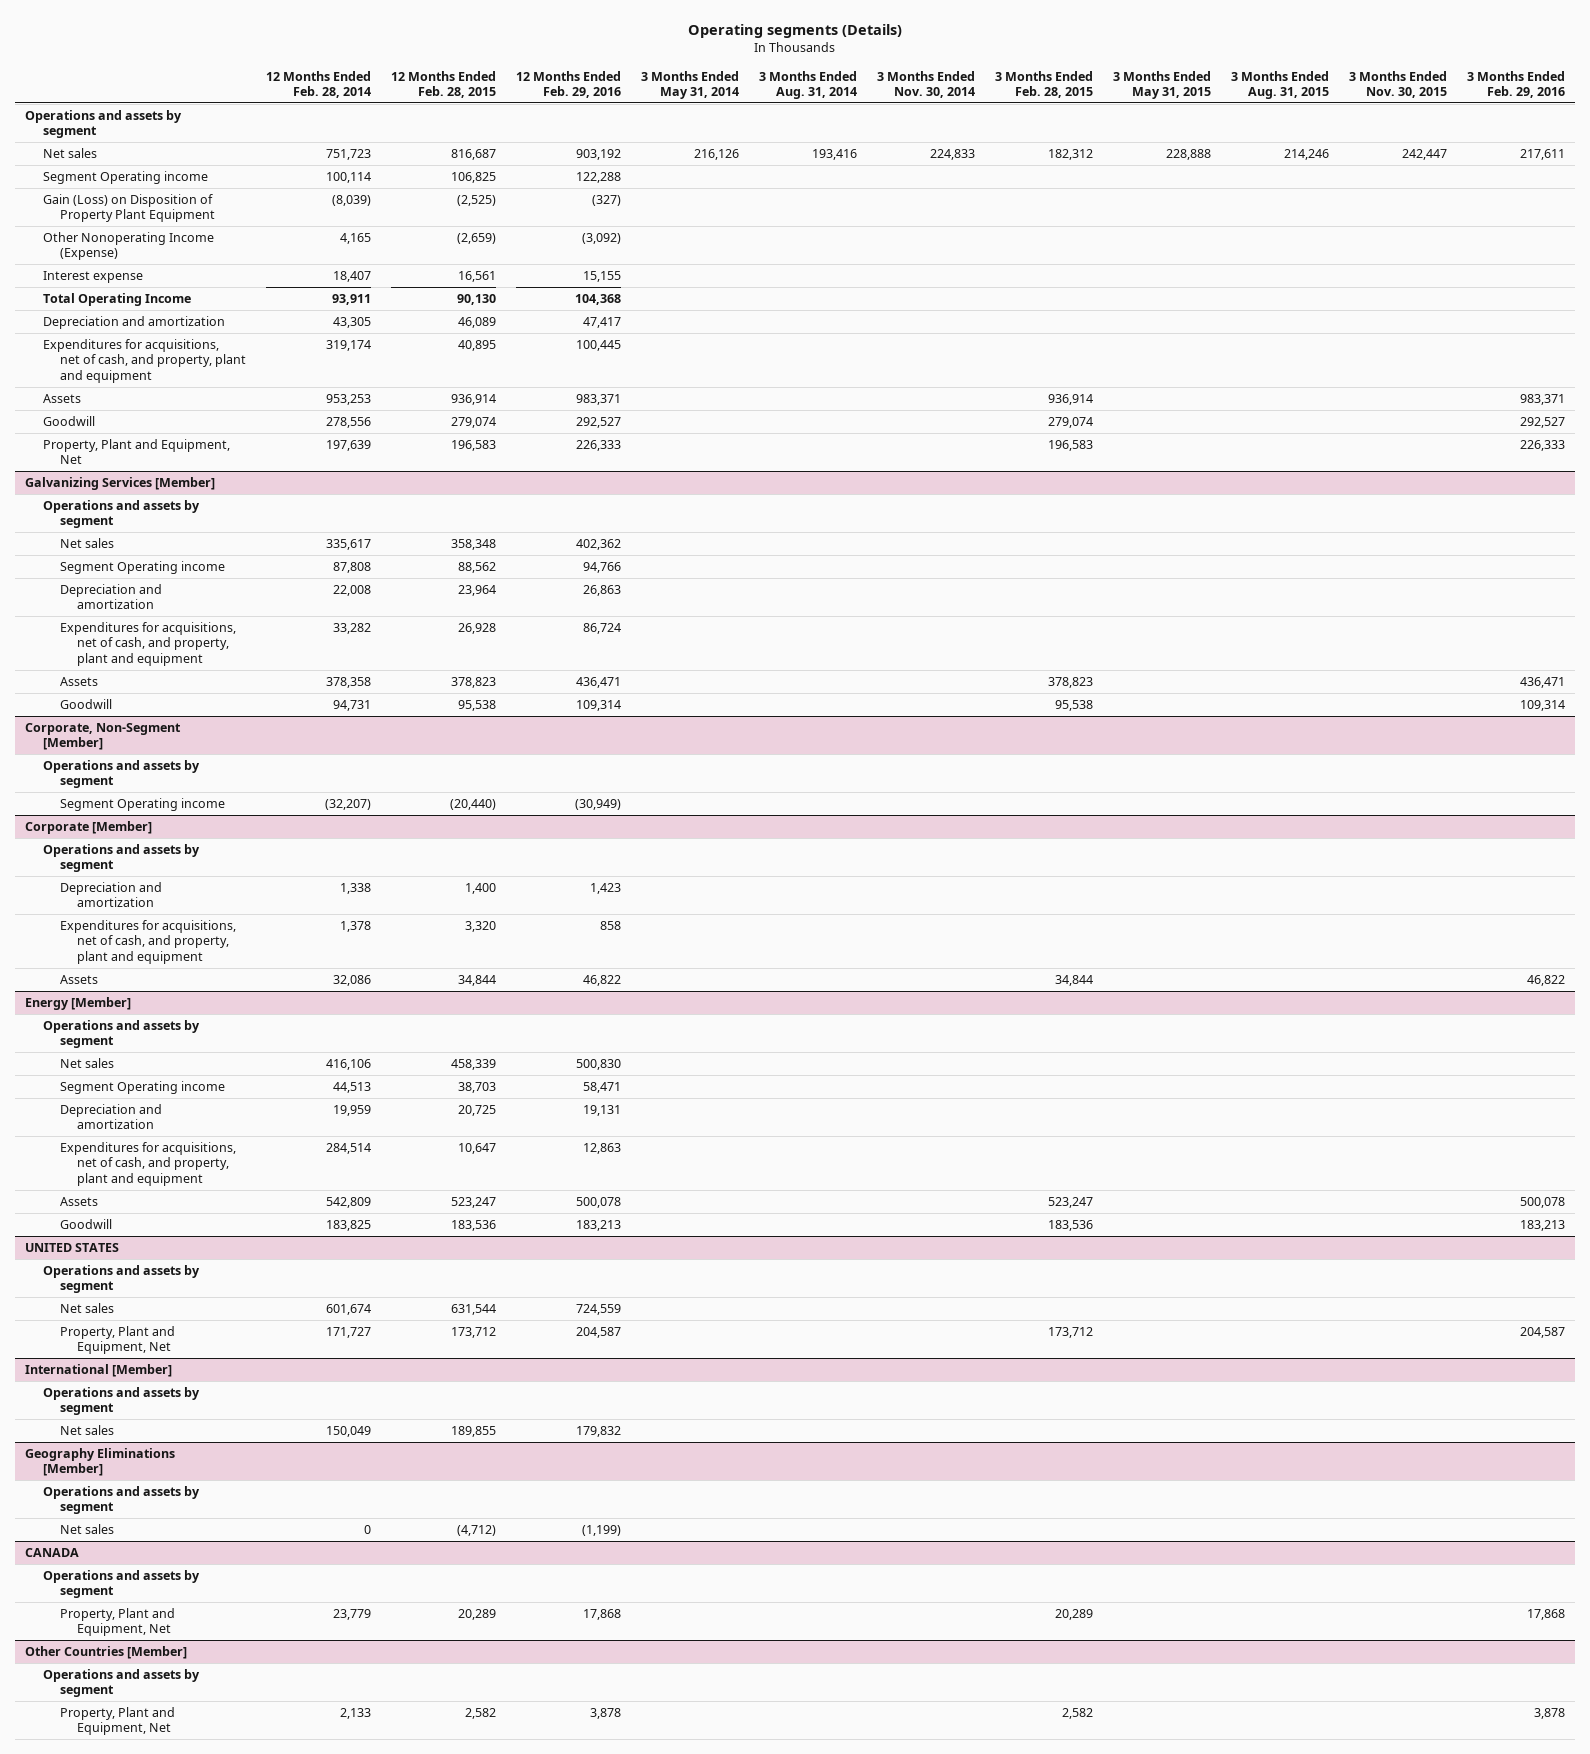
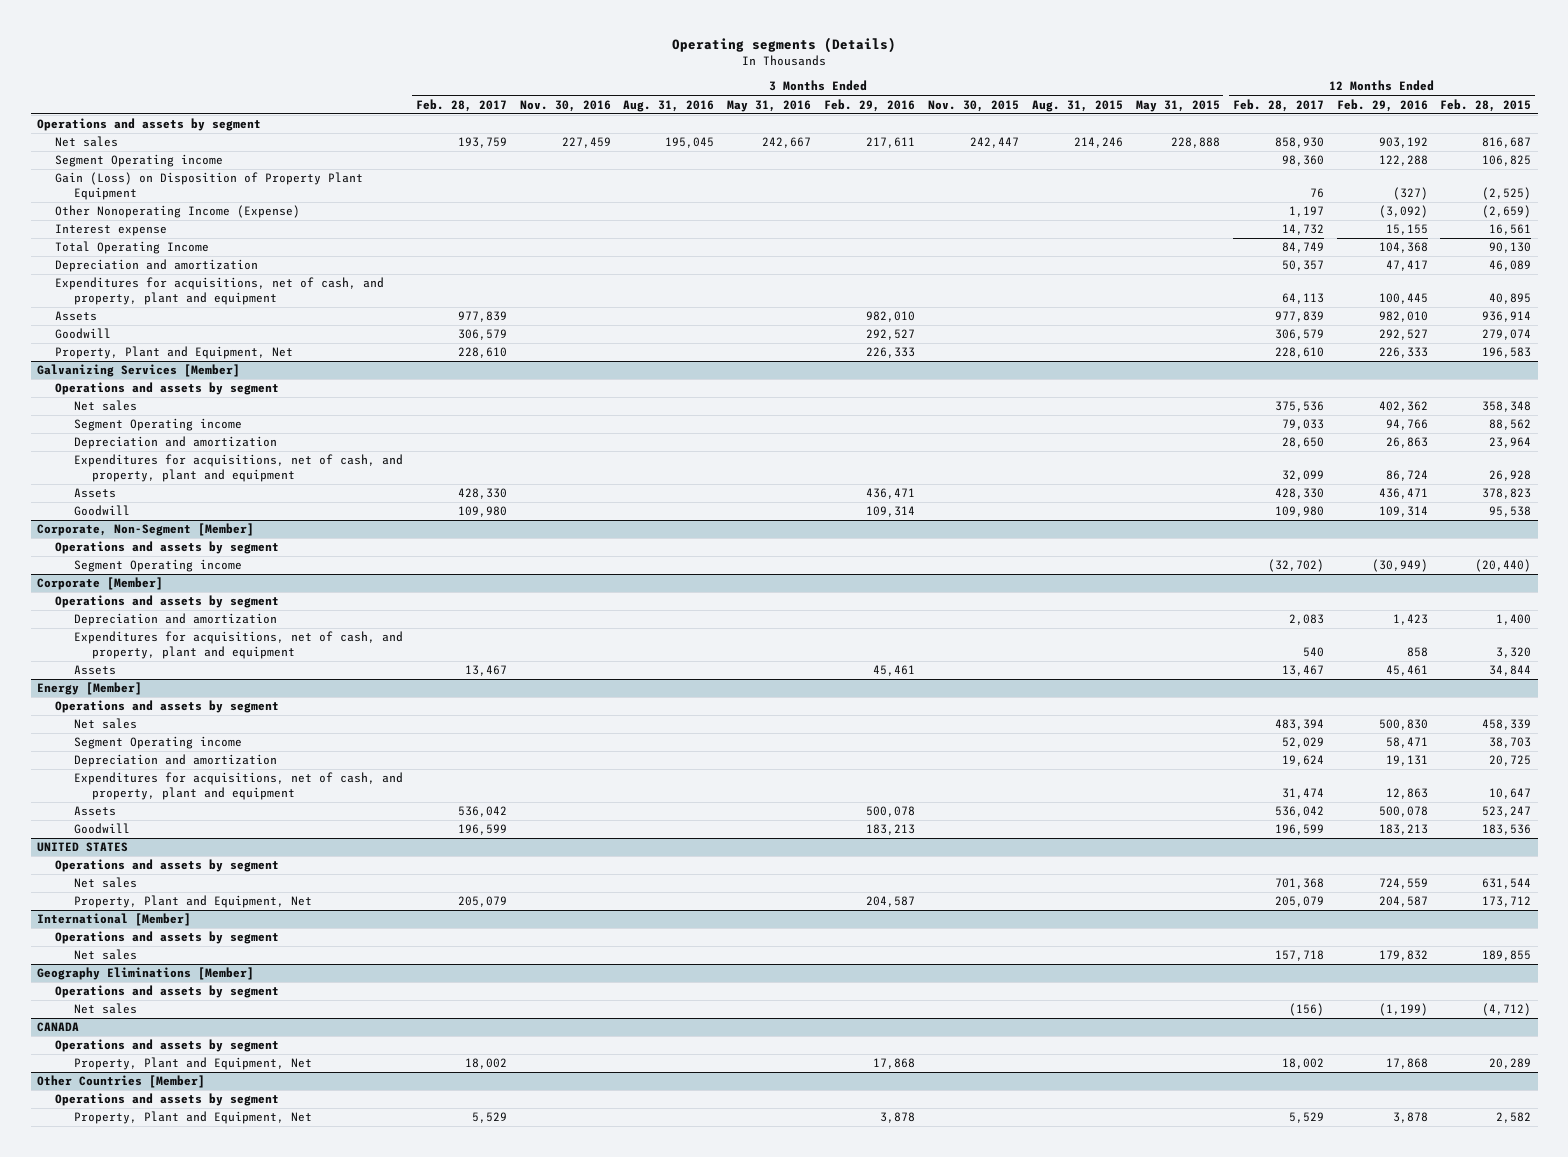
- | 12 Months Ended Feb. 28, 2014 | 12 Months Ended Feb. 28, 2015 | 12 Months Ended Feb. 29, 2016 | 3 Months Ended May 31, 2014 | 3 Months Ended Aug. 31, 2014 | 3 Months Ended Nov. 30, 2014 | 3 Months Ended Feb. 28, 2015 | 3 Months Ended May 31, 2015 | 3 Months Ended Aug. 31, 2015 | 3 Months Ended Nov. 30, 2015 | 3 Months Ended Feb. 29, 2016
+ | 3 Months Ended Feb. 28, 2017 | 3 Months Ended Nov. 30, 2016 | 3 Months Ended Aug. 31, 2016 | 3 Months Ended May 31, 2016 | 3 Months Ended Feb. 29, 2016 | 3 Months Ended Nov. 30, 2015 | 3 Months Ended Aug. 31, 2015 | 3 Months Ended May 31, 2015 | 12 Months Ended Feb. 28, 2017 | 12 Months Ended Feb. 29, 2016 | 12 Months Ended Feb. 28, 2015
- Assets | 953,253 | 936,914 | 983,371 | | | | 936,914 | | | | 983,371
+ Assets | 977,839 | | | | 982,010 | | | | 977,839 | 982,010 | 936,914
@ Corporate [Member]
- Assets | 32,086 | 34,844 | 46,822 | | | | 34,844 | | | | 46,822
+ Assets | 13,467 | | | | 45,461 | | | | 13,467 | 45,461 | 34,844

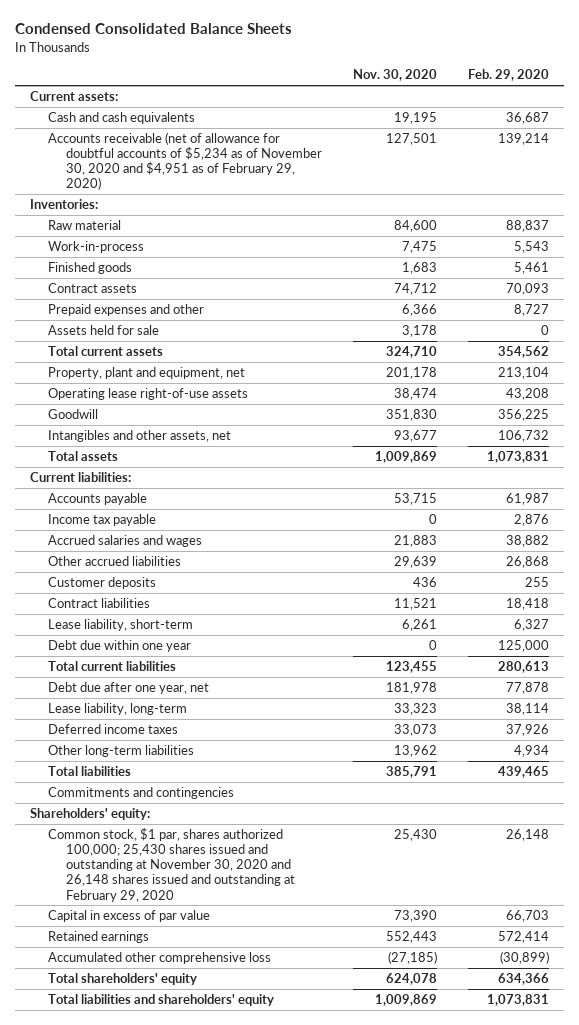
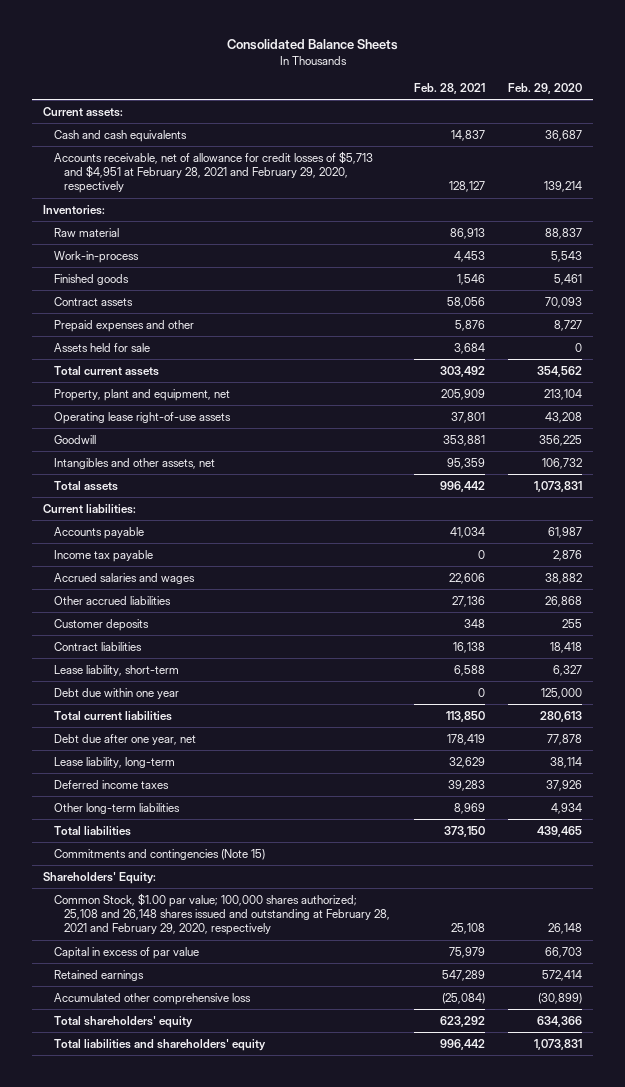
- Condensed Consolidated Balance Sheets
+ Consolidated Balance Sheets
- | Nov. 30, 2020 | Feb. 29, 2020
+ | Feb. 28, 2021 | Feb. 29, 2020
- Accounts receivable (net of allowance for doubtful accounts of $5,234 as of November 30, 2020 and $4,951 as of February 29, 2020) | 127,501 | 139,214
+ Accounts receivable, net of allowance for credit losses of $5,713 and $4,951 at February 28, 2021 and February 29, 2020, respectively | 128,127 | 139,214
- Commitments and contingencies
- Shareholders' equity:
- Common stock, $1 par, shares authorized 100,000; 25,430 shares issued and outstanding at November 30, 2020 and 26,148 shares issued and outstanding at February 29, 2020 | 25,430 | 26,148
+ Commitments and contingencies (Note 15)
+ Shareholders' Equity:
+ Common Stock, $1.00 par value; 100,000 shares authorized; 25,108 and 26,148 shares issued and outstanding at February 28, 2021 and February 29, 2020, respectively | 25,108 | 26,148

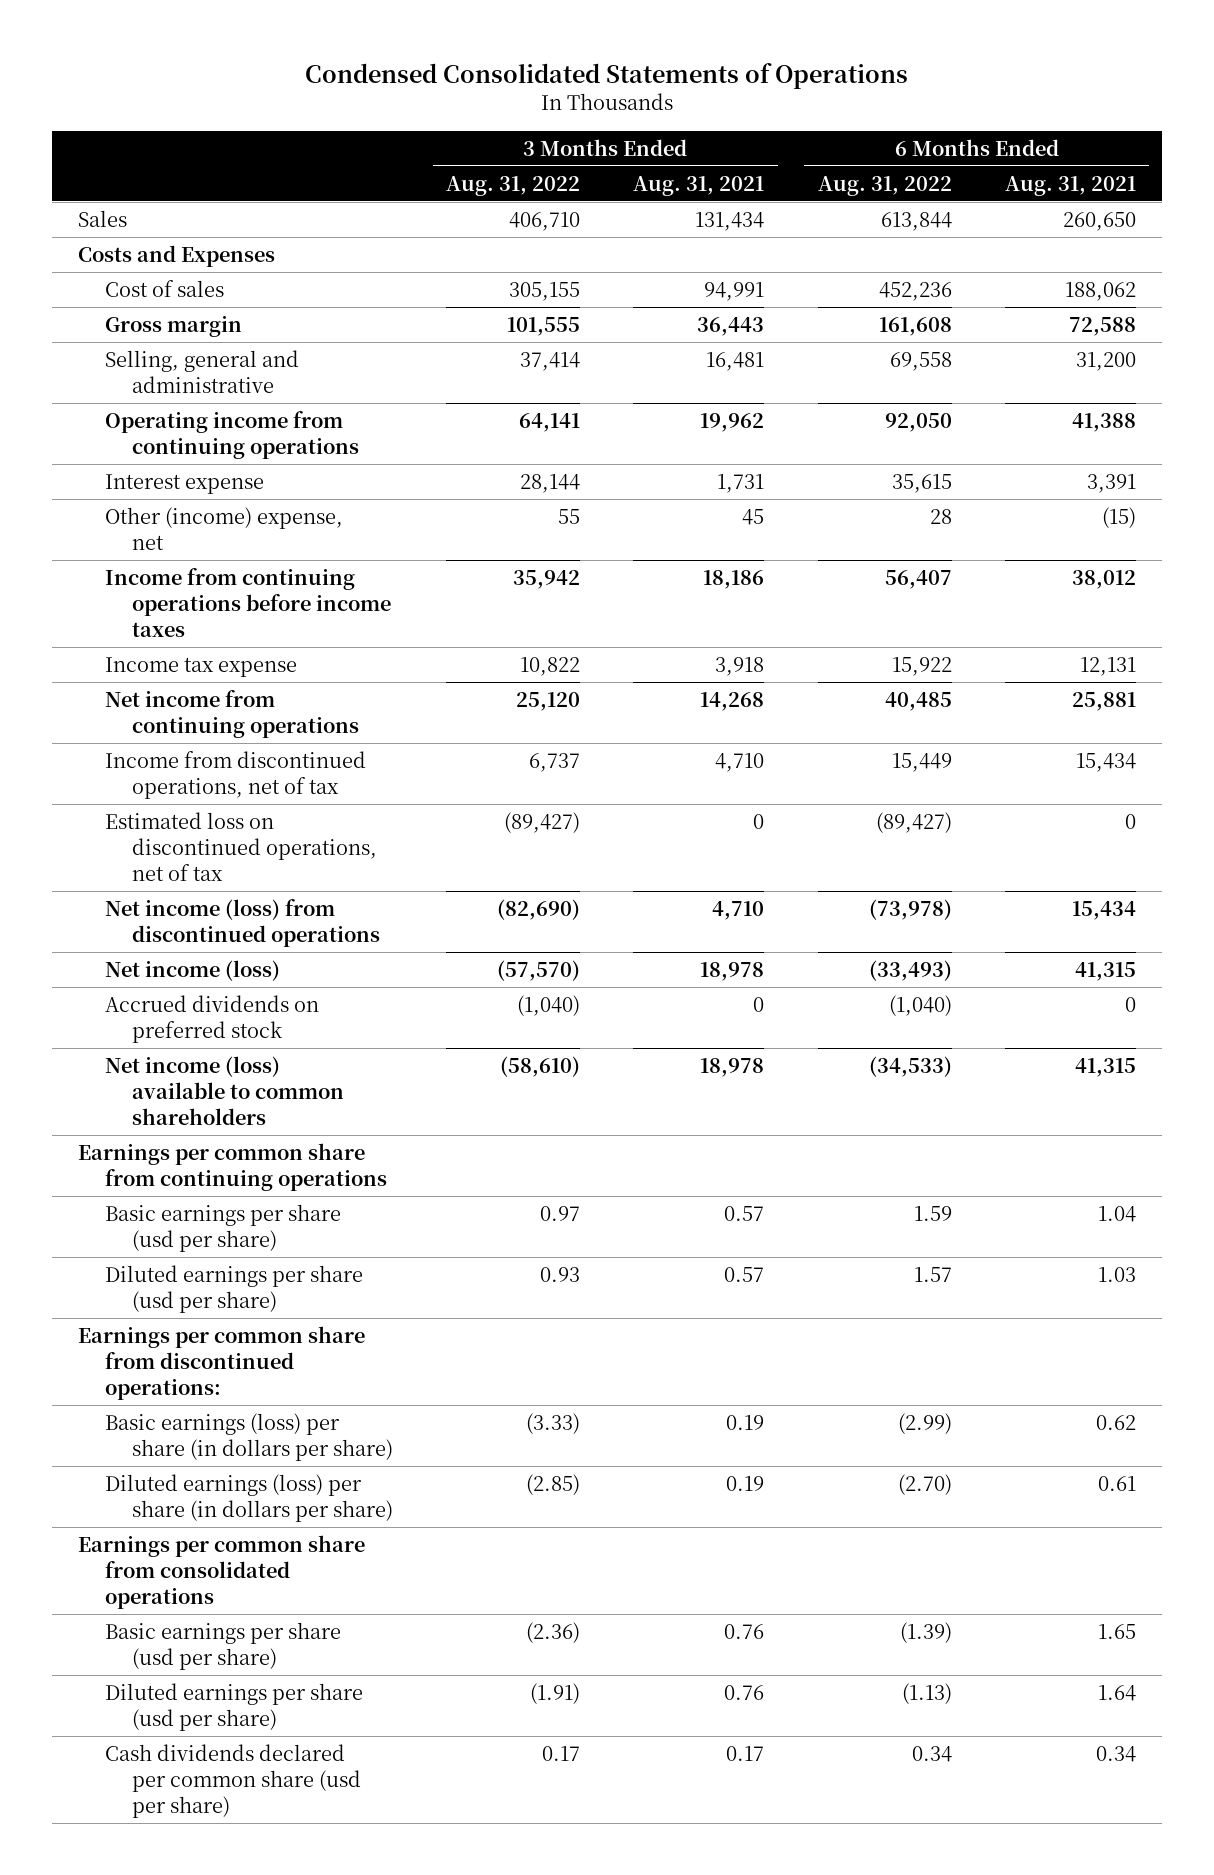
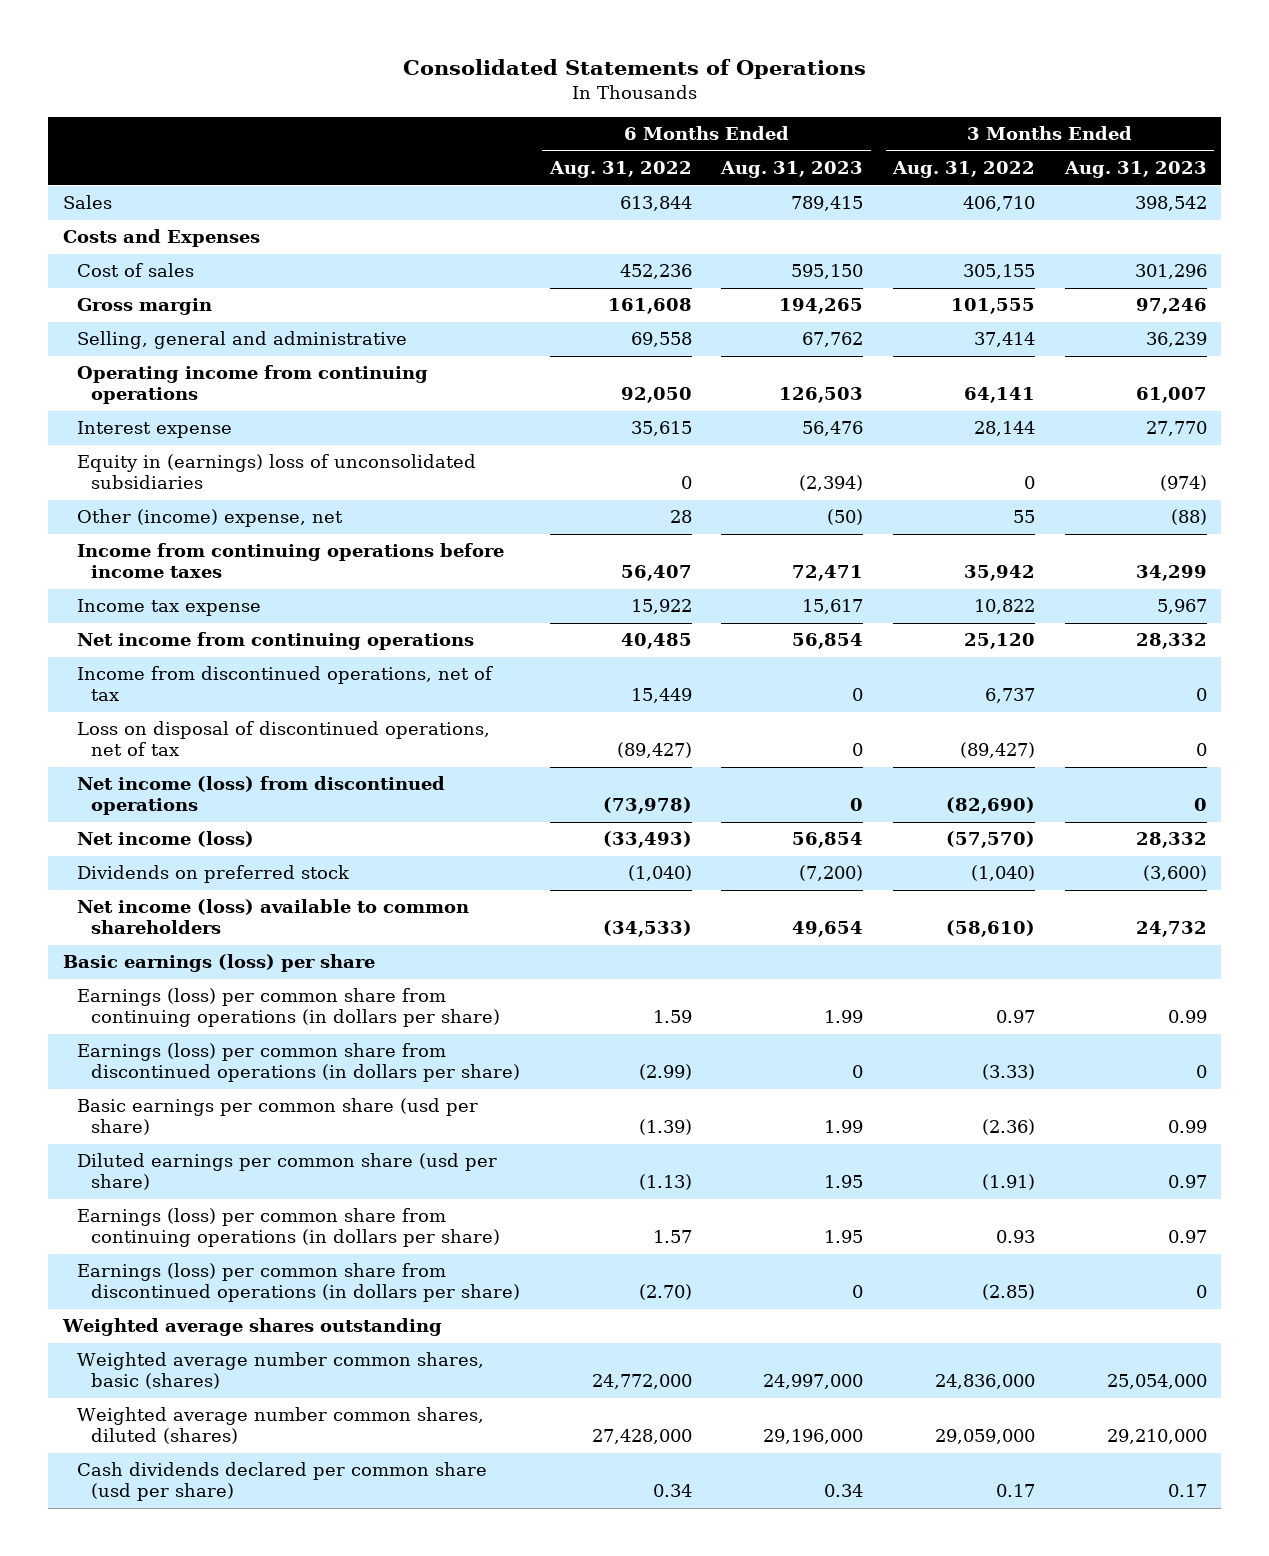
- Condensed Consolidated Statements of Operations
+ Consolidated Statements of Operations
- | 3 Months Ended Aug. 31, 2022 | 3 Months Ended Aug. 31, 2021 | 6 Months Ended Aug. 31, 2022 | 6 Months Ended Aug. 31, 2021
+ | 6 Months Ended Aug. 31, 2022 | 6 Months Ended Aug. 31, 2023 | 3 Months Ended Aug. 31, 2022 | 3 Months Ended Aug. 31, 2023
+ Equity in (earnings) loss of unconsolidated subsidiaries | 0 | (2,394) | 0 | (974)
- Estimated loss on discontinued operations, net of tax | (89,427) | 0 | (89,427) | 0
+ Loss on disposal of discontinued operations, net of tax | (89,427) | 0 | (89,427) | 0
- Accrued dividends on preferred stock | (1,040) | 0 | (1,040) | 0
+ Dividends on preferred stock | (1,040) | (7,200) | (1,040) | (3,600)
- Earnings per common share from continuing operations
- Basic earnings per share (usd per share) | 0.97 | 0.57 | 1.59 | 1.04
- Diluted earnings per share (usd per share) | 0.93 | 0.57 | 1.57 | 1.03
- Earnings per common share from discontinued operations:
- Basic earnings (loss) per share (in dollars per share) | (3.33) | 0.19 | (2.99) | 0.62
- Diluted earnings (loss) per share (in dollars per share) | (2.85) | 0.19 | (2.70) | 0.61
- Earnings per common share from consolidated operations
- Basic earnings per share (usd per share) | (2.36) | 0.76 | (1.39) | 1.65
- Diluted earnings per share (usd per share) | (1.91) | 0.76 | (1.13) | 1.64
+ Basic earnings (loss) per share
+ Earnings (loss) per common share from continuing operations (in dollars per share) | 1.59 | 1.99 | 0.97 | 0.99
+ Earnings (loss) per common share from discontinued operations (in dollars per share) | (2.99) | 0 | (3.33) | 0
+ Basic earnings per common share (usd per share) | (1.39) | 1.99 | (2.36) | 0.99
+ Diluted earnings per common share (usd per share) | (1.13) | 1.95 | (1.91) | 0.97
+ Earnings (loss) per common share from continuing operations (in dollars per share) | 1.57 | 1.95 | 0.93 | 0.97
+ Earnings (loss) per common share from discontinued operations (in dollars per share) | (2.70) | 0 | (2.85) | 0
+ Weighted average shares outstanding
+ Weighted average number common shares, basic (shares) | 24,772,000 | 24,997,000 | 24,836,000 | 25,054,000
+ Weighted average number common shares, diluted (shares) | 27,428,000 | 29,196,000 | 29,059,000 | 29,210,000

